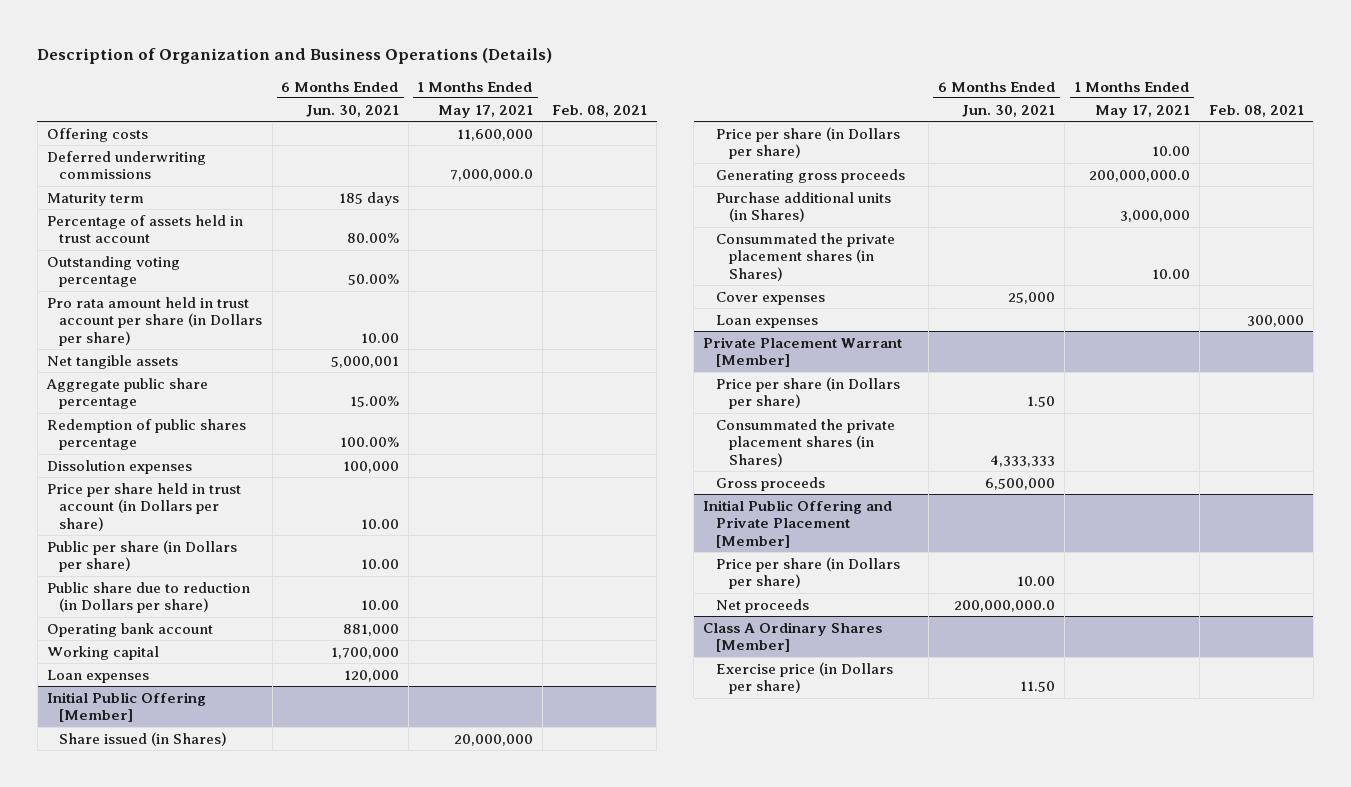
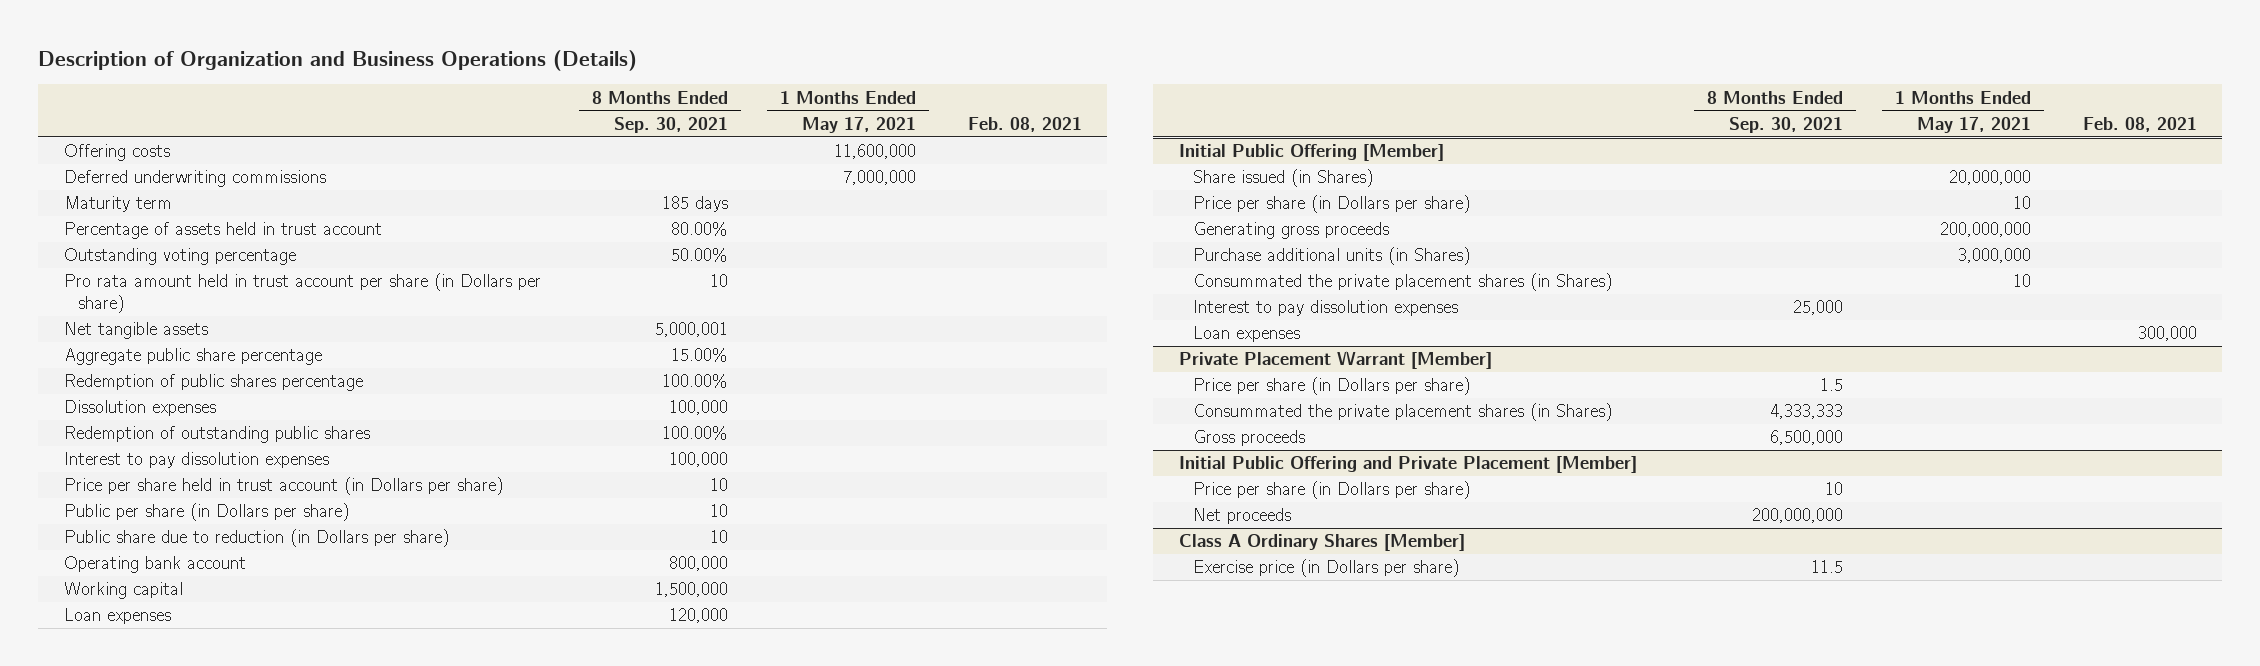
- | 6 Months Ended Jun. 30, 2021 | 1 Months Ended May 17, 2021 | Feb. 08, 2021
+ | 8 Months Ended Sep. 30, 2021 | 1 Months Ended May 17, 2021 | Feb. 08, 2021
- Deferred underwriting commissions | | 7,000,000.0 |
+ Deferred underwriting commissions | | 7,000,000 |
+ Redemption of outstanding public shares | 100.00% | |
+ Interest to pay dissolution expenses | 100,000 | |
@ Initial Public Offering [Member]
- Price per share (in Dollars per share) | | 10.00 |
- Generating gross proceeds | | 200,000,000.0 |
+ Price per share (in Dollars per share) | | 10 |
+ Generating gross proceeds | | 200,000,000 |
- Consummated the private placement shares (in Shares) | | 10.00 |
- Cover expenses | 25,000 | |
+ Consummated the private placement shares (in Shares) | | 10 |
+ Interest to pay dissolution expenses | 25,000 | |

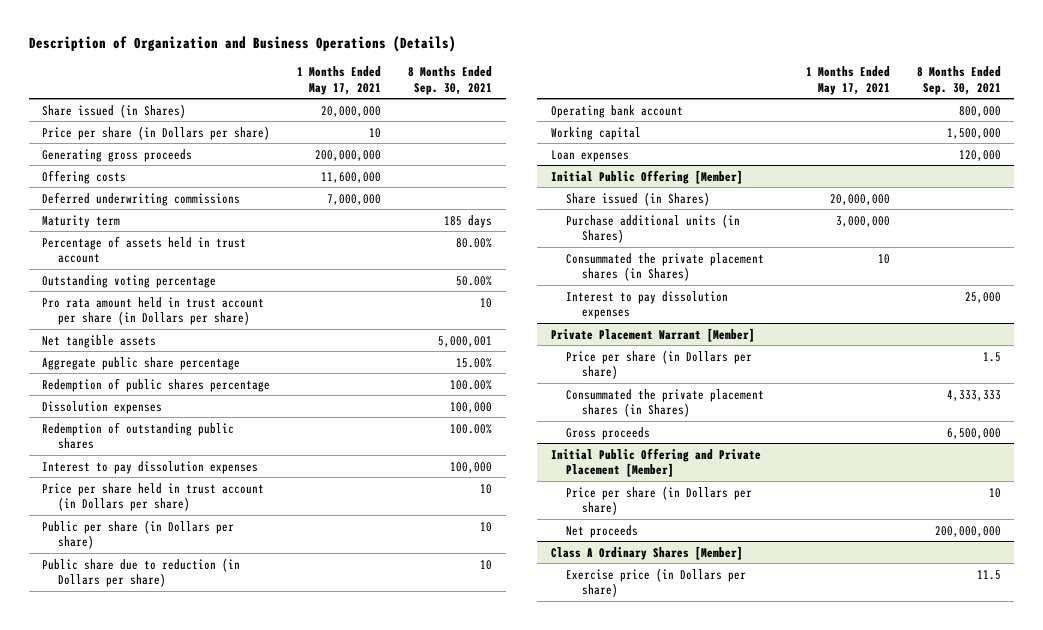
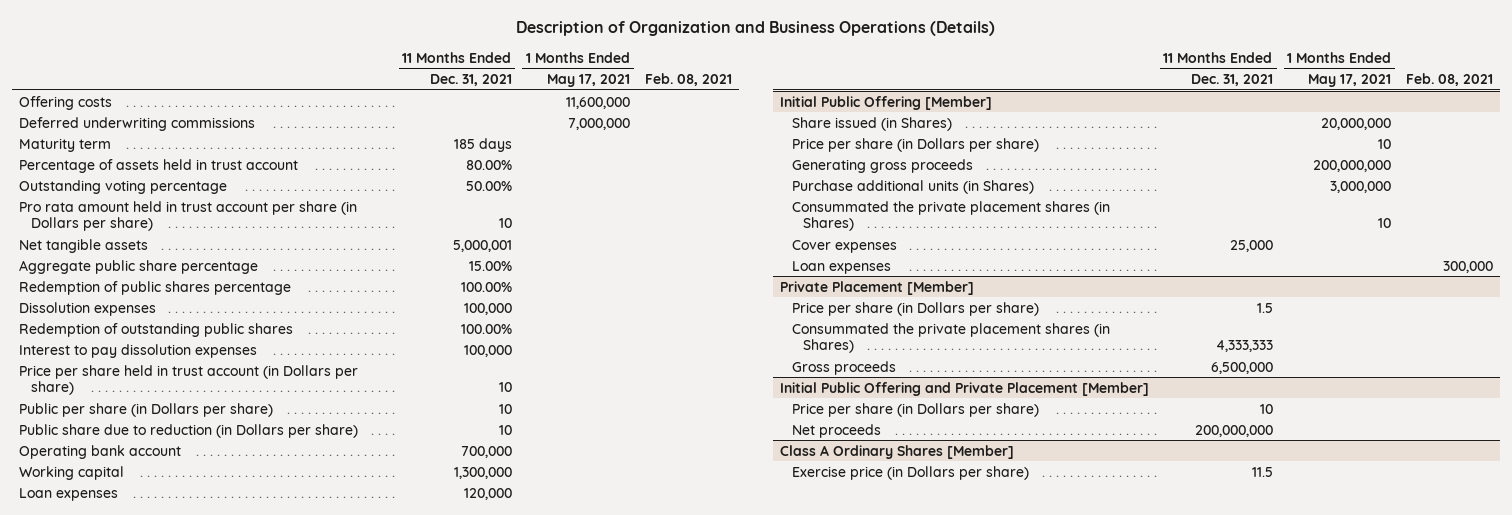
- | 1 Months Ended May 17, 2021 | 8 Months Ended Sep. 30, 2021
+ | 11 Months Ended Dec. 31, 2021 | 1 Months Ended May 17, 2021 | Feb. 08, 2021
- Share issued (in Shares) | 20,000,000 |
- Price per share (in Dollars per share) | 10 |
- Generating gross proceeds | 200,000,000 |
@ Initial Public Offering [Member]
+ Price per share (in Dollars per share) | | 10 |
+ Generating gross proceeds | | 200,000,000 |
- Interest to pay dissolution expenses | | 25,000
- Private Placement Warrant [Member]
@ Initial Public Offering [Member]
+ Cover expenses | 25,000 | |
+ Loan expenses | | | 300,000
+ Private Placement [Member]

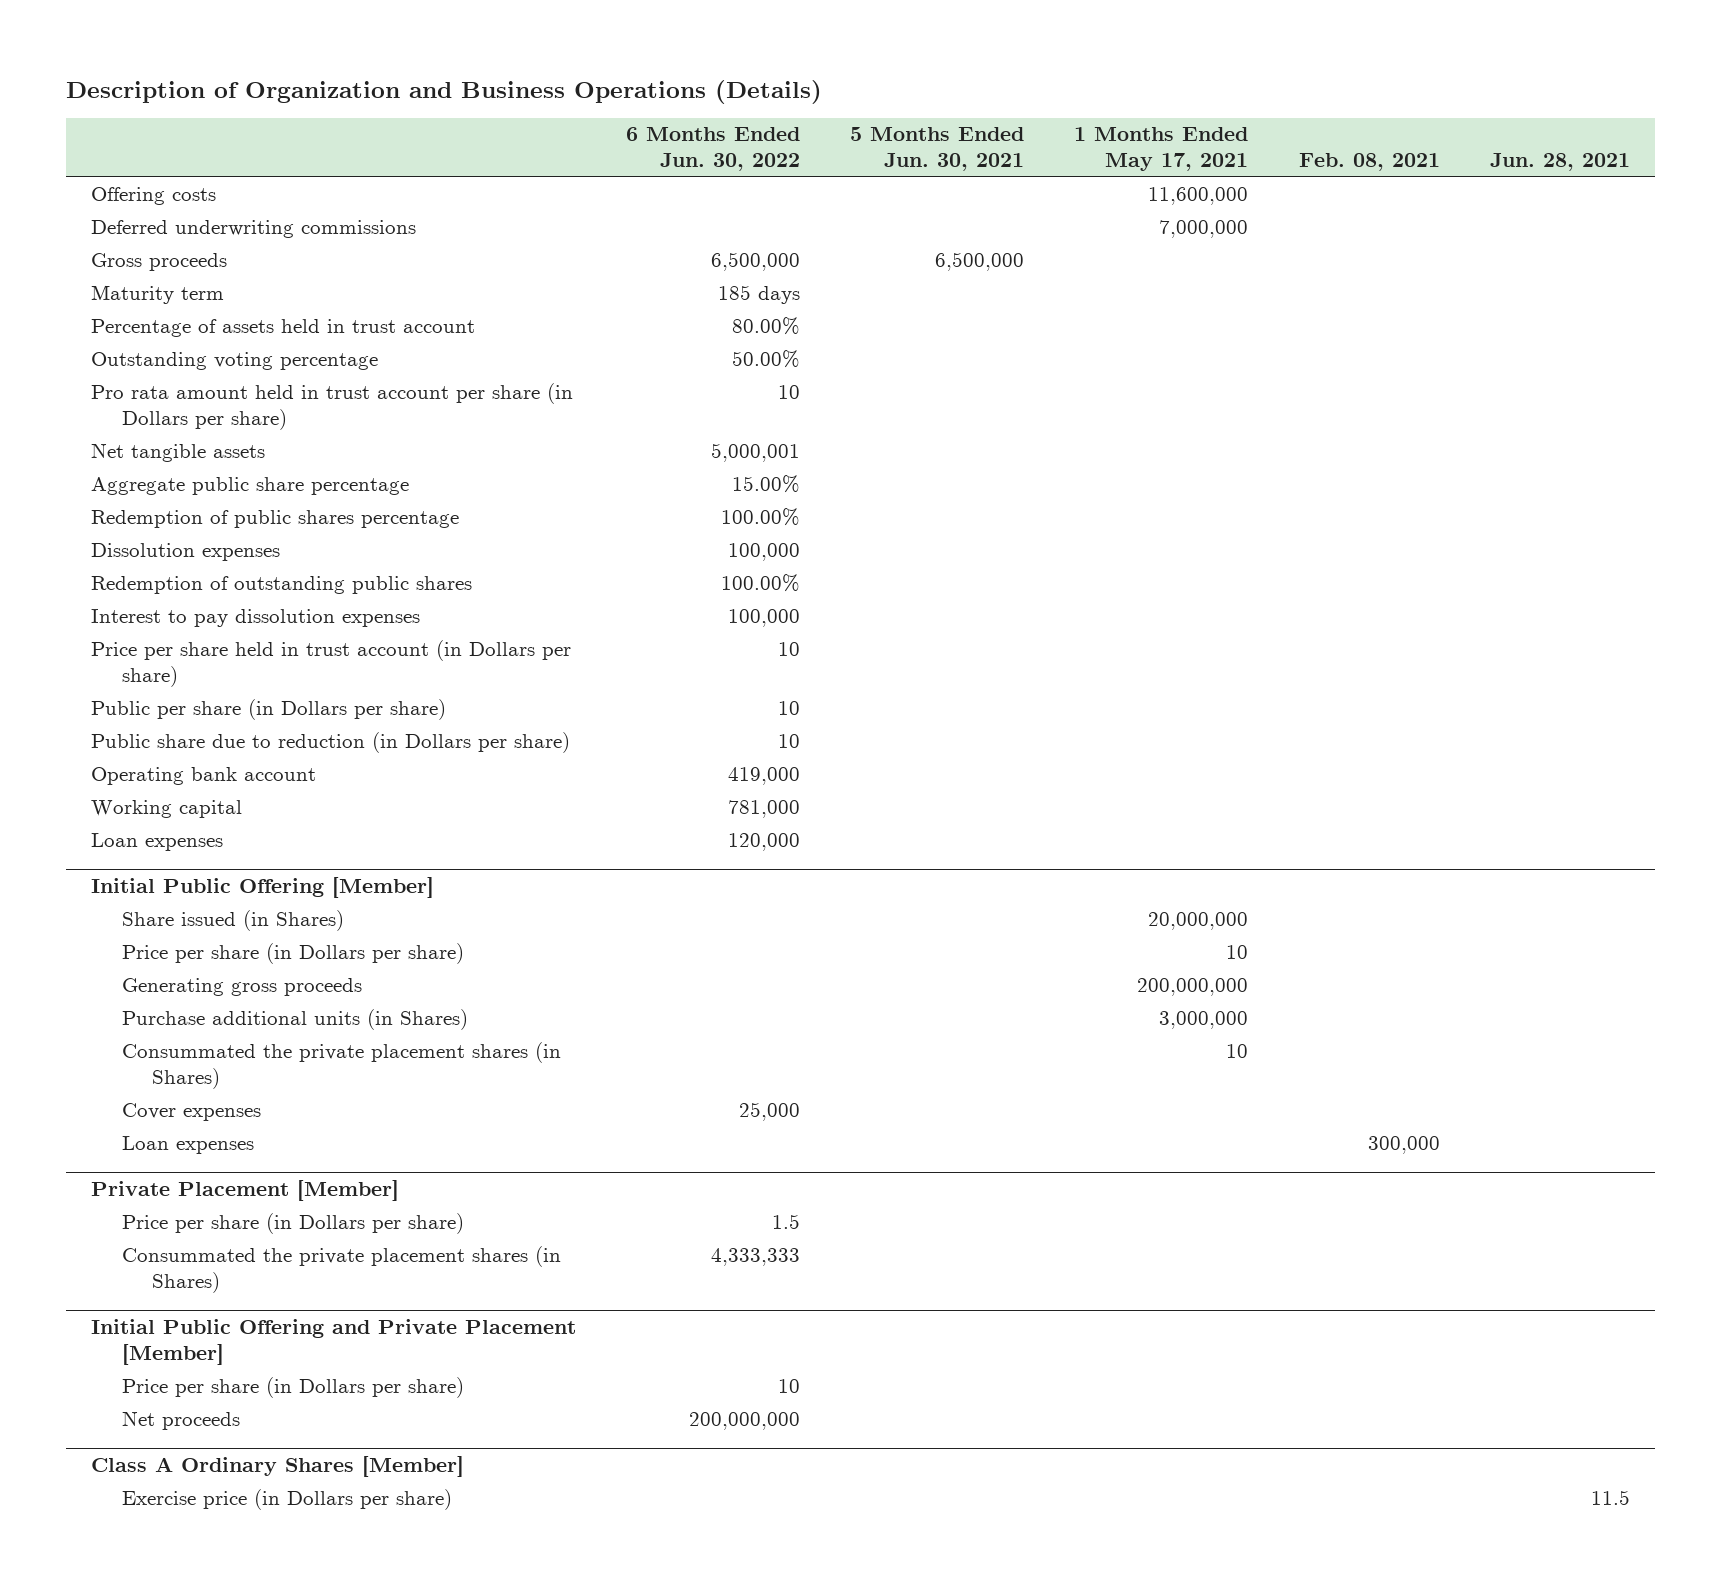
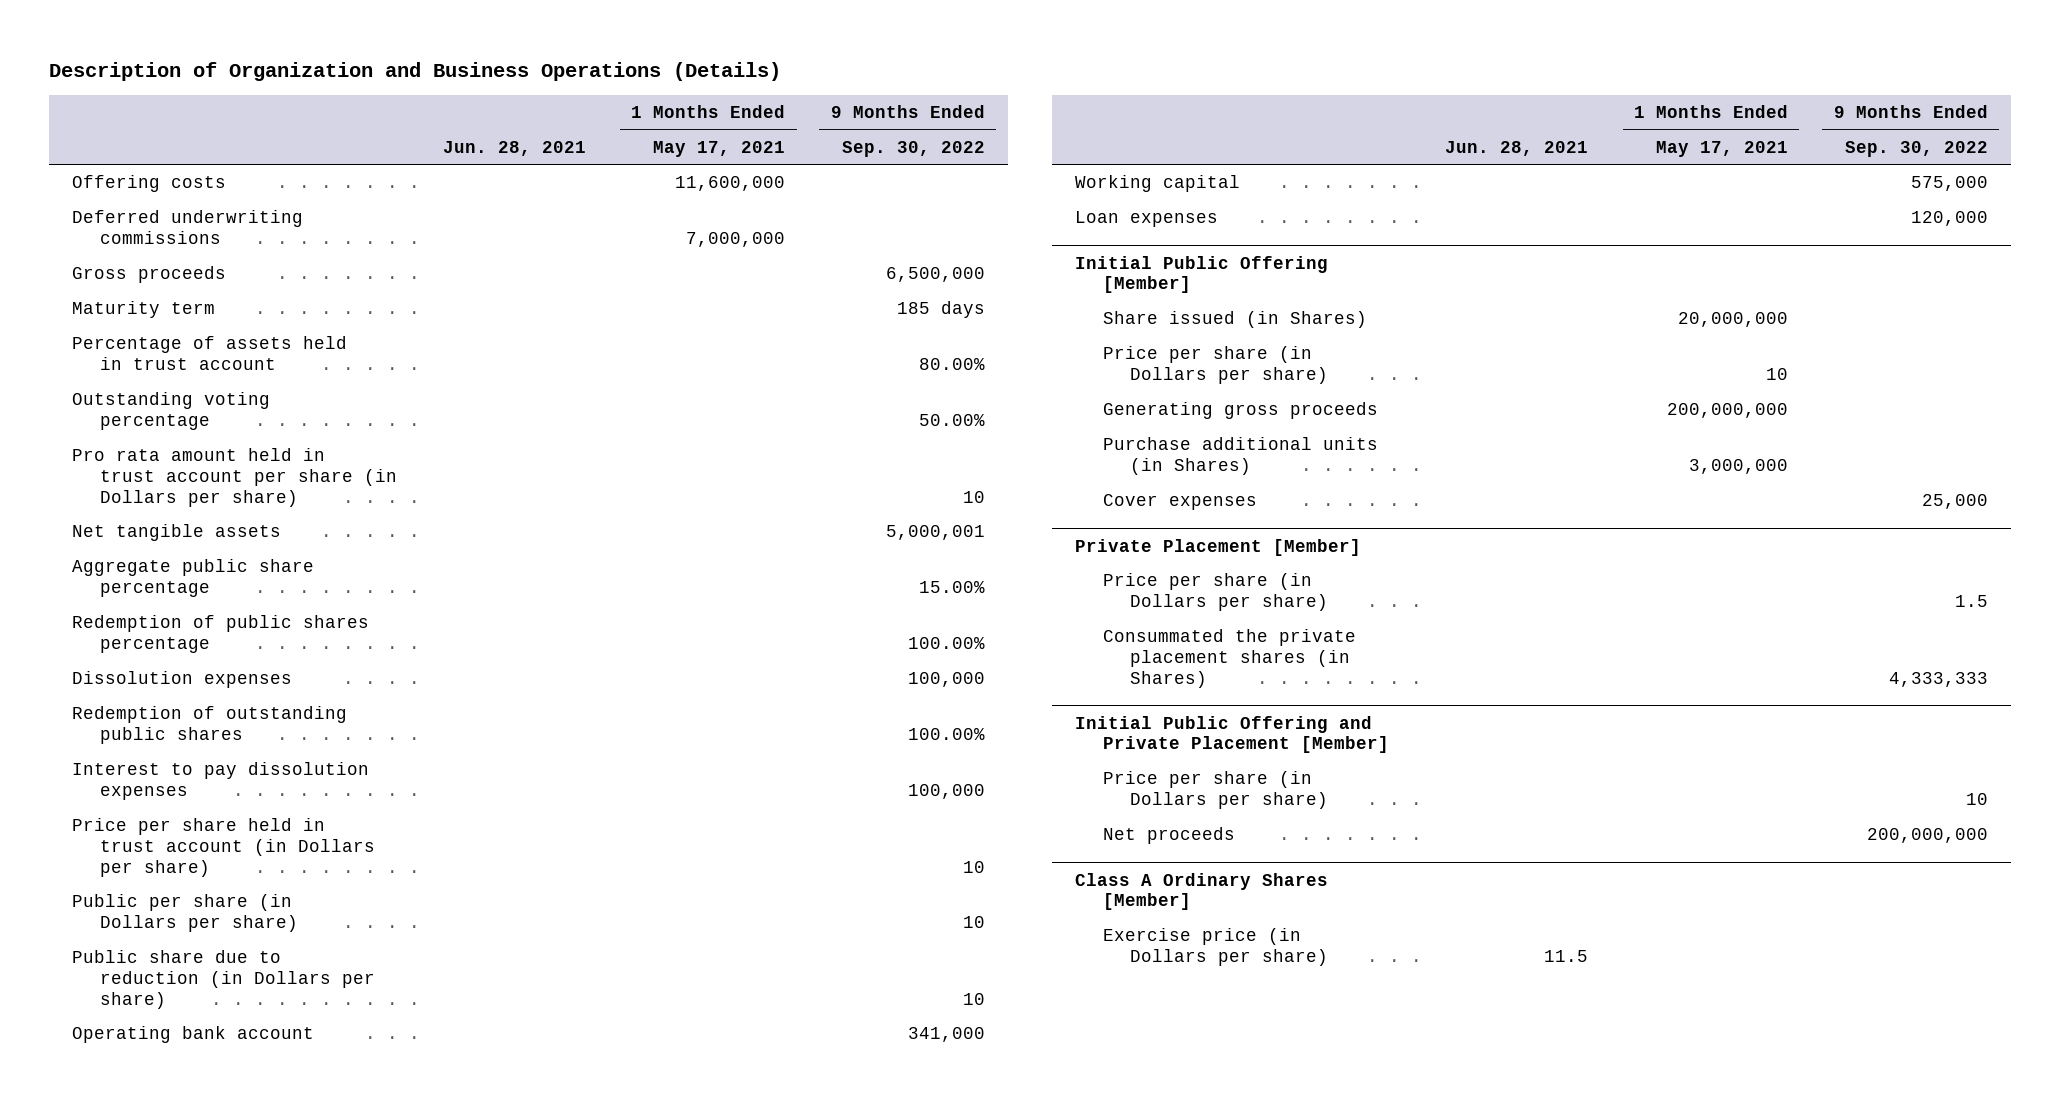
- | 6 Months Ended Jun. 30, 2022 | 5 Months Ended Jun. 30, 2021 | 1 Months Ended May 17, 2021 | Feb. 08, 2021 | Jun. 28, 2021
+ | Jun. 28, 2021 | 1 Months Ended May 17, 2021 | 9 Months Ended Sep. 30, 2022
@ Initial Public Offering [Member]
- Consummated the private placement shares (in Shares) | | | 10 | |
- Loan expenses | | | | 300,000 |

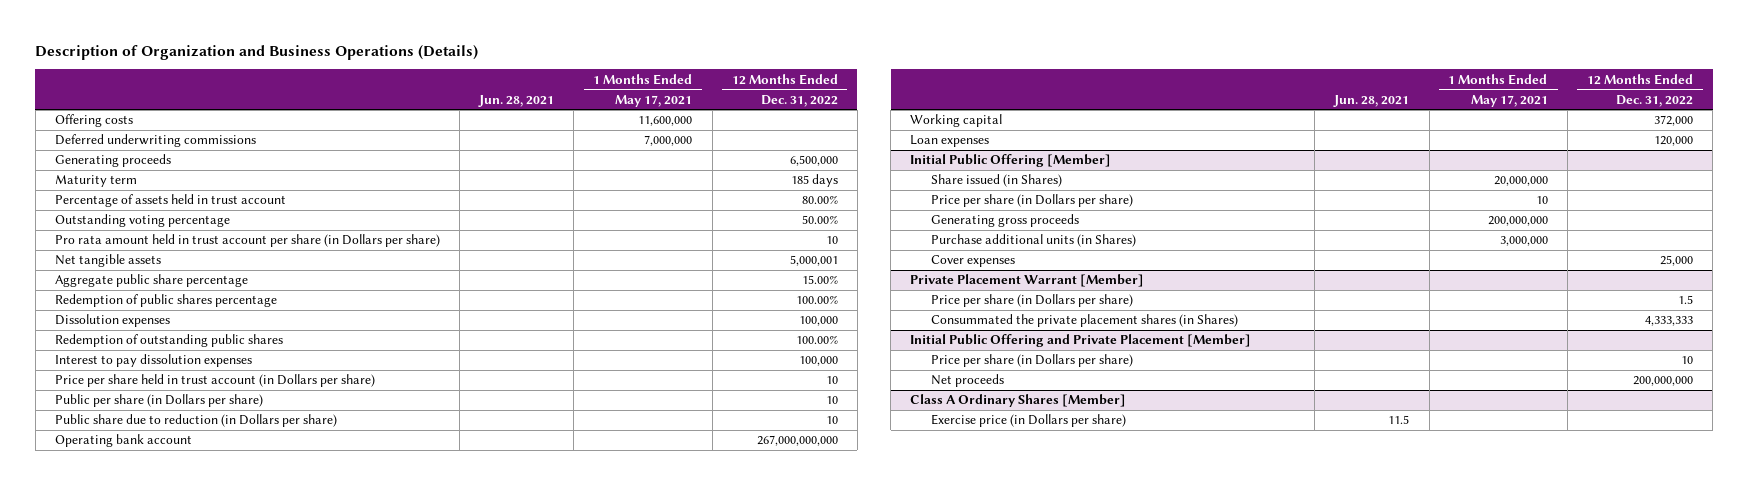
- | Jun. 28, 2021 | 1 Months Ended May 17, 2021 | 9 Months Ended Sep. 30, 2022
+ | Jun. 28, 2021 | 1 Months Ended May 17, 2021 | 12 Months Ended Dec. 31, 2022
- Gross proceeds | | | 6,500,000
+ Generating proceeds | | | 6,500,000
- Private Placement [Member]
+ Private Placement Warrant [Member]

